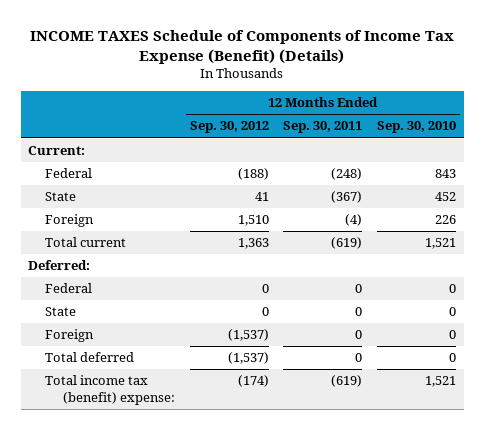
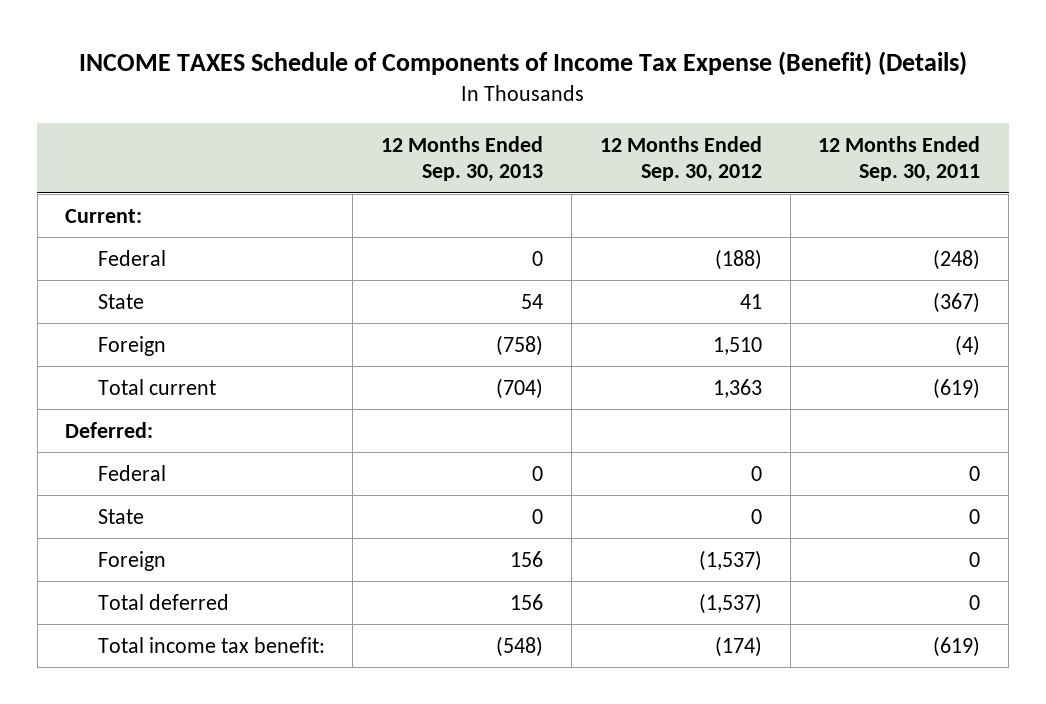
- | 12 Months Ended Sep. 30, 2012 | 12 Months Ended Sep. 30, 2011 | 12 Months Ended Sep. 30, 2010
+ | 12 Months Ended Sep. 30, 2013 | 12 Months Ended Sep. 30, 2012 | 12 Months Ended Sep. 30, 2011
- Total income tax (benefit) expense: | (174) | (619) | 1,521
+ Total income tax benefit: | (548) | (174) | (619)

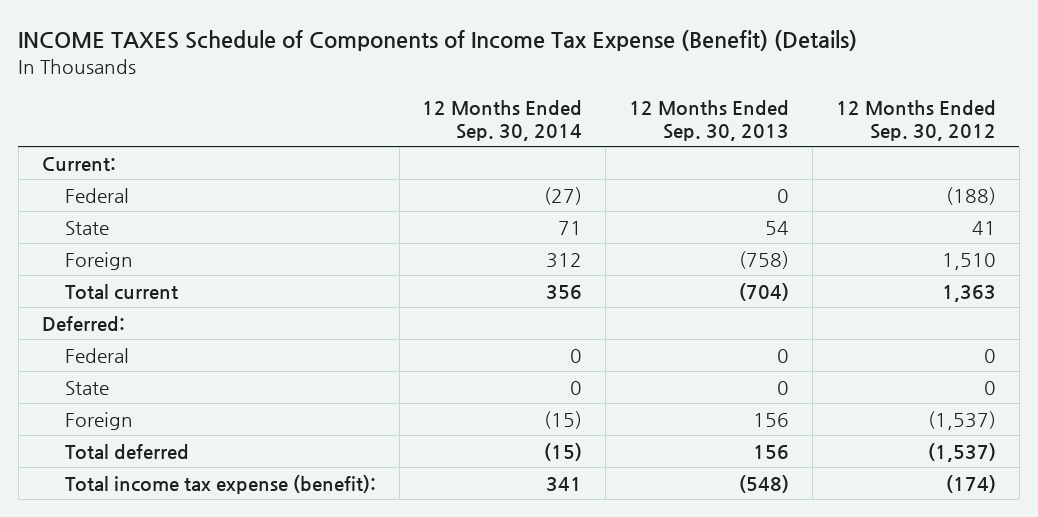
- | 12 Months Ended Sep. 30, 2013 | 12 Months Ended Sep. 30, 2012 | 12 Months Ended Sep. 30, 2011
+ | 12 Months Ended Sep. 30, 2014 | 12 Months Ended Sep. 30, 2013 | 12 Months Ended Sep. 30, 2012
- Total income tax benefit: | (548) | (174) | (619)
+ Total income tax expense (benefit): | 341 | (548) | (174)

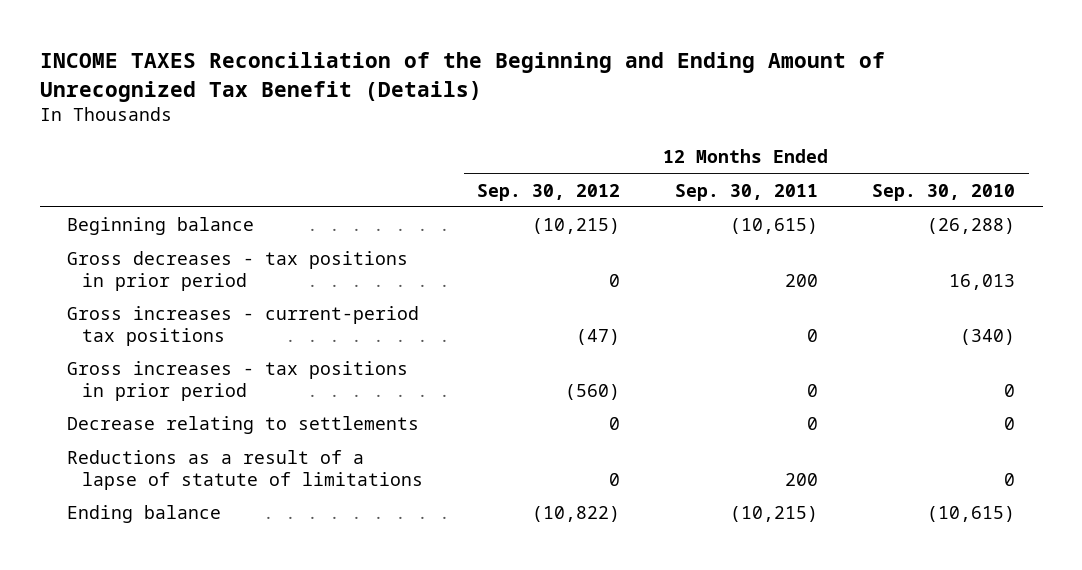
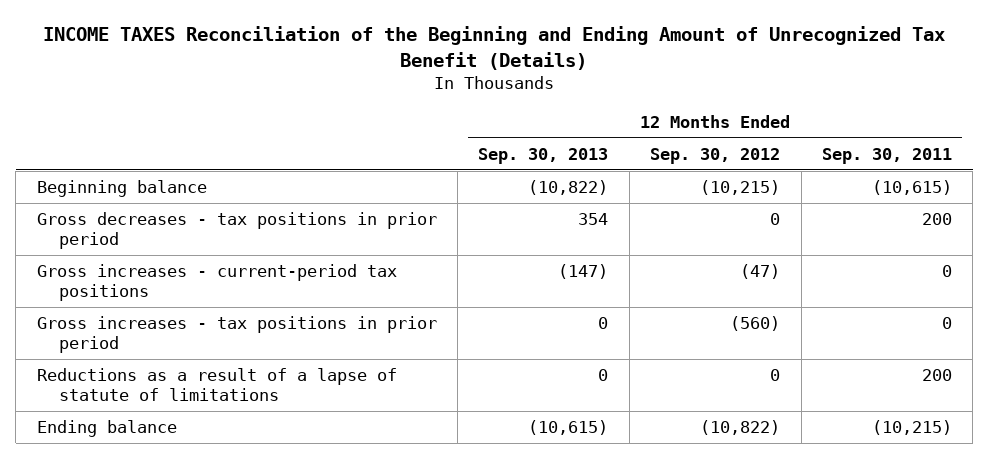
- | 12 Months Ended Sep. 30, 2012 | 12 Months Ended Sep. 30, 2011 | 12 Months Ended Sep. 30, 2010
+ | 12 Months Ended Sep. 30, 2013 | 12 Months Ended Sep. 30, 2012 | 12 Months Ended Sep. 30, 2011
- Decrease relating to settlements | 0 | 0 | 0

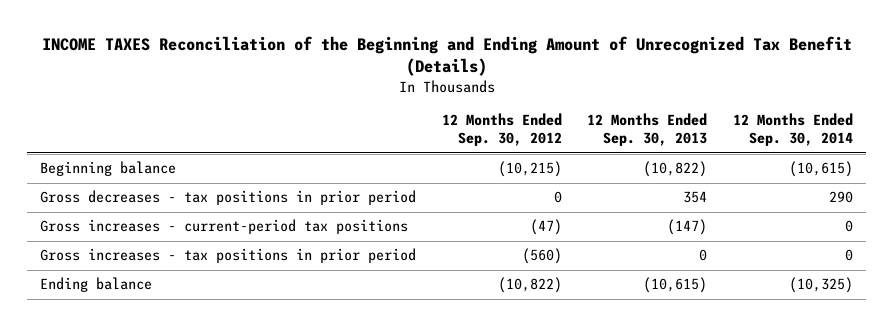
- | 12 Months Ended Sep. 30, 2013 | 12 Months Ended Sep. 30, 2012 | 12 Months Ended Sep. 30, 2011
+ | 12 Months Ended Sep. 30, 2012 | 12 Months Ended Sep. 30, 2013 | 12 Months Ended Sep. 30, 2014
- Reductions as a result of a lapse of statute of limitations | 0 | 0 | 200

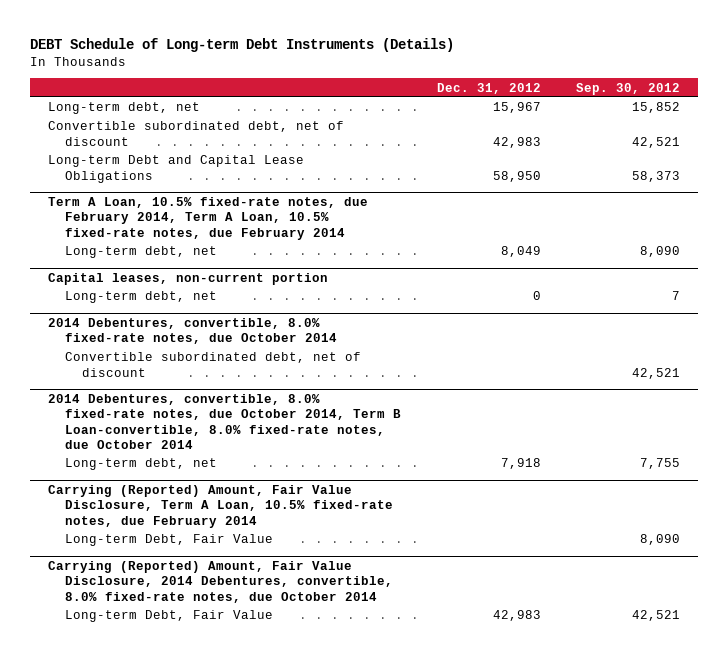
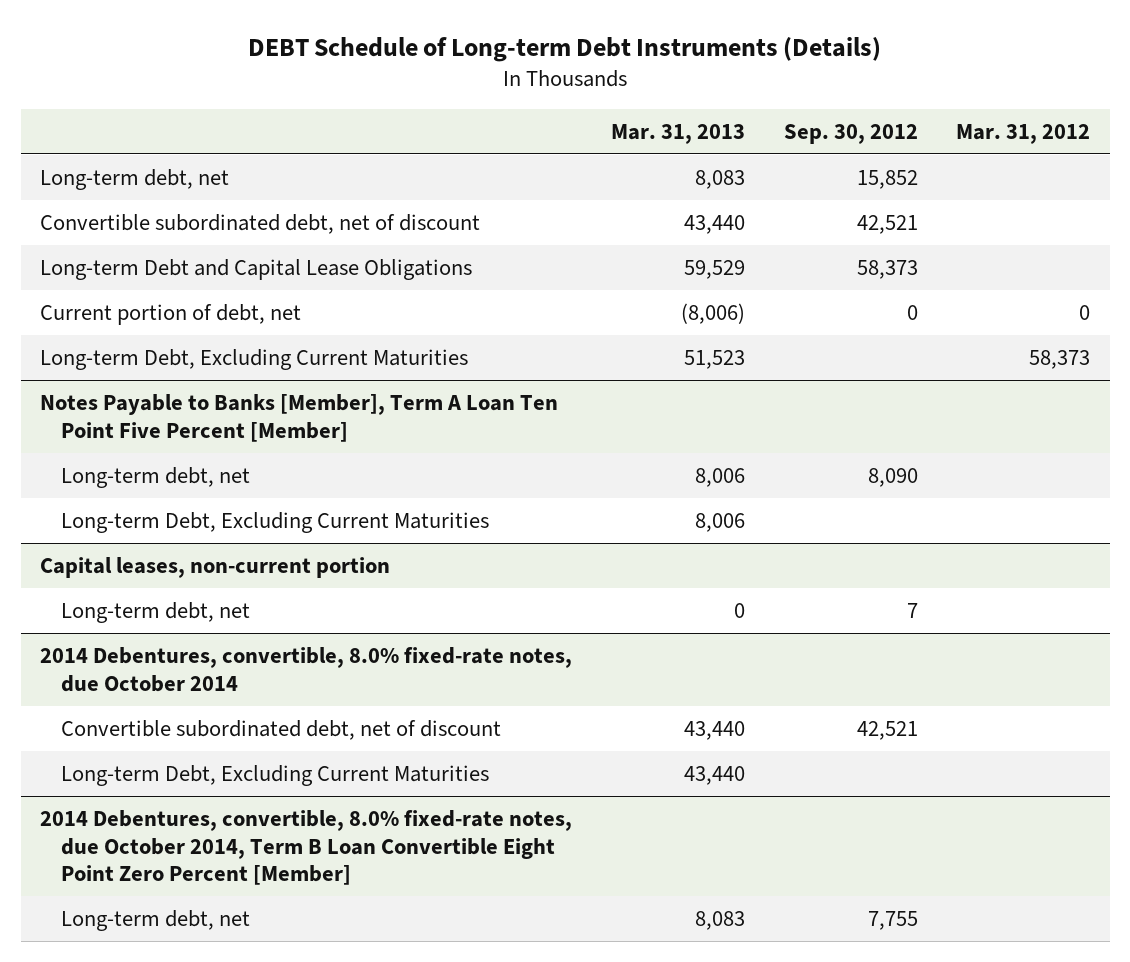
- | Dec. 31, 2012 | Sep. 30, 2012
+ | Mar. 31, 2013 | Sep. 30, 2012 | Mar. 31, 2012
- Term A Loan, 10.5% fixed-rate notes, due February 2014, Term A Loan, 10.5% fixed-rate notes, due February 2014
+ Current portion of debt, net | (8,006) | 0 | 0
+ Long-term Debt, Excluding Current Maturities | 51,523 | | 58,373
+ Notes Payable to Banks [Member], Term A Loan Ten Point Five Percent [Member]
+ Long-term Debt, Excluding Current Maturities | 8,006 | |
- 2014 Debentures, convertible, 8.0% fixed-rate notes, due October 2014, Term B Loan-convertible, 8.0% fixed-rate notes, due October 2014
@ 2014 Debentures, convertible, 8.0% fixed-rate notes, due October 2014
+ Long-term Debt, Excluding Current Maturities | 43,440 | |
+ 2014 Debentures, convertible, 8.0% fixed-rate notes, due October 2014, Term B Loan Convertible Eight Point Zero Percent [Member]
- Carrying (Reported) Amount, Fair Value Disclosure, Term A Loan, 10.5% fixed-rate notes, due February 2014
- Long-term Debt, Fair Value | | 8,090
- Carrying (Reported) Amount, Fair Value Disclosure, 2014 Debentures, convertible, 8.0% fixed-rate notes, due October 2014
- Long-term Debt, Fair Value | 42,983 | 42,521

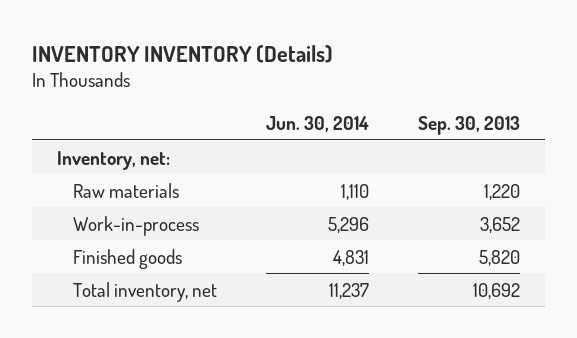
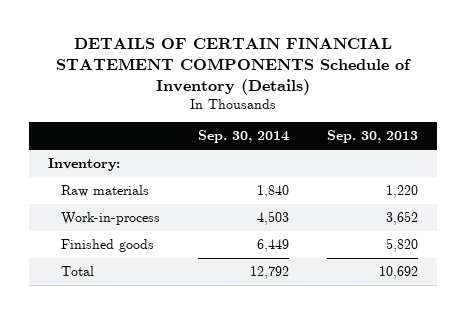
- INVENTORY INVENTORY (Details)
+ DETAILS OF CERTAIN FINANCIAL STATEMENT COMPONENTS Schedule of Inventory (Details)
- | Jun. 30, 2014 | Sep. 30, 2013
+ | Sep. 30, 2014 | Sep. 30, 2013
- Inventory, net:
+ Inventory:
- Total inventory, net | 11,237 | 10,692
+ Total | 12,792 | 10,692

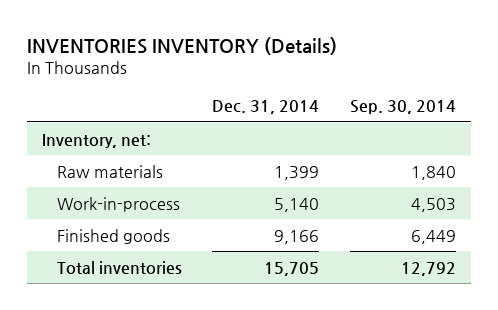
- DETAILS OF CERTAIN FINANCIAL STATEMENT COMPONENTS Schedule of Inventory (Details)
+ INVENTORIES INVENTORY (Details)
- | Sep. 30, 2014 | Sep. 30, 2013
+ | Dec. 31, 2014 | Sep. 30, 2014
- Inventory:
+ Inventory, net:
- Total | 12,792 | 10,692
+ Total inventories | 15,705 | 12,792

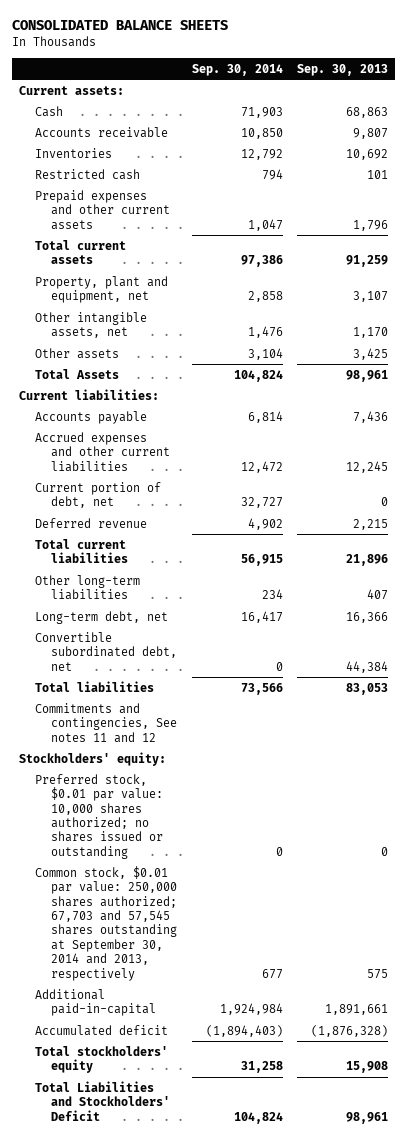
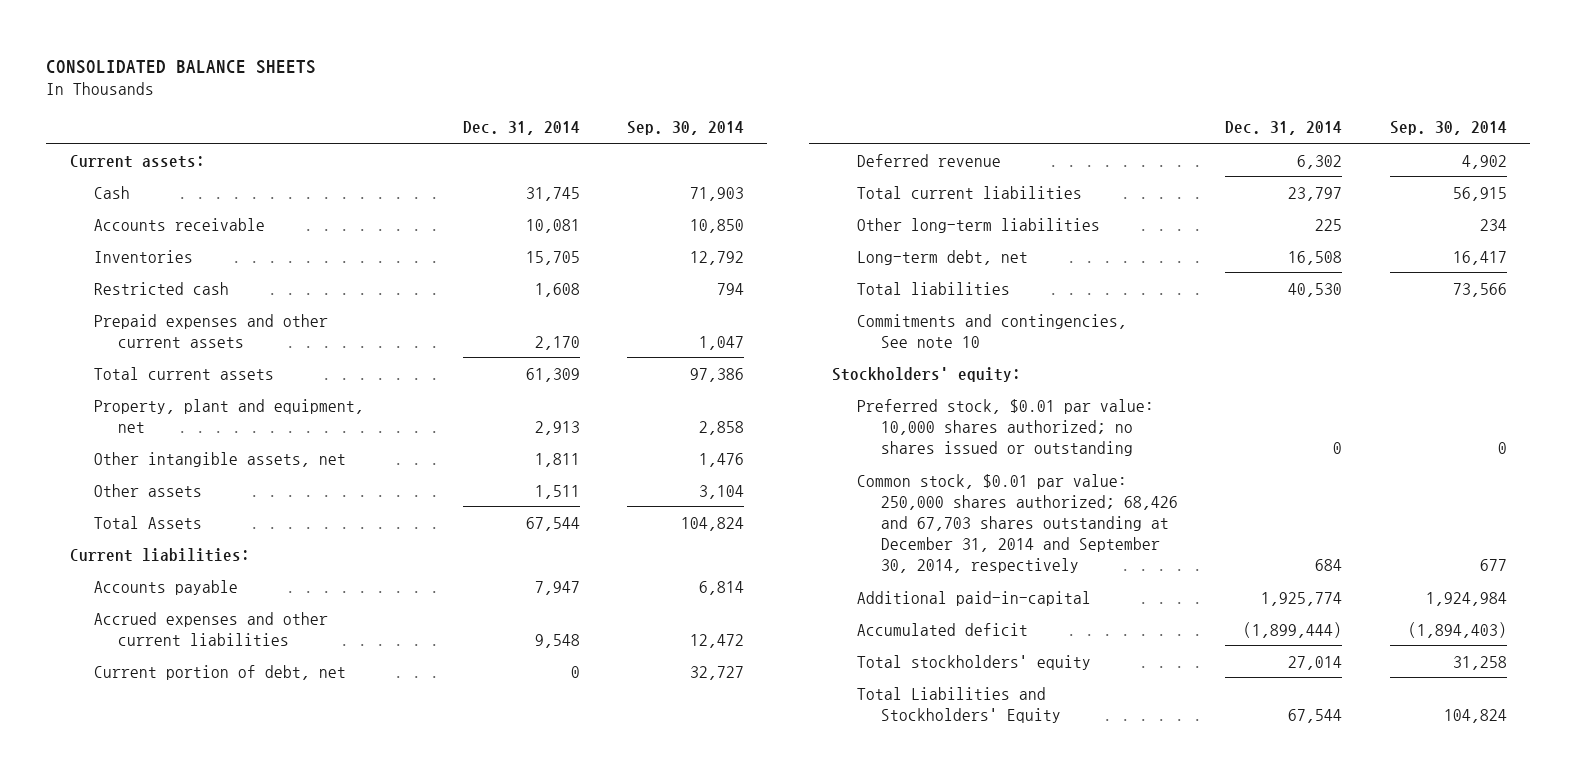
- | Sep. 30, 2014 | Sep. 30, 2013
+ | Dec. 31, 2014 | Sep. 30, 2014
- Convertible subordinated debt, net | 0 | 44,384
- Commitments and contingencies, See notes 11 and 12
+ Commitments and contingencies, See note 10
- Common stock, $0.01 par value: 250,000 shares authorized; 67,703 and 57,545 shares outstanding at September 30, 2014 and 2013, respectively | 677 | 575
+ Common stock, $0.01 par value: 250,000 shares authorized; 68,426 and 67,703 shares outstanding at December 31, 2014 and September 30, 2014, respectively | 684 | 677
- Total Liabilities and Stockholders' Deficit | 104,824 | 98,961
+ Total Liabilities and Stockholders' Equity | 67,544 | 104,824

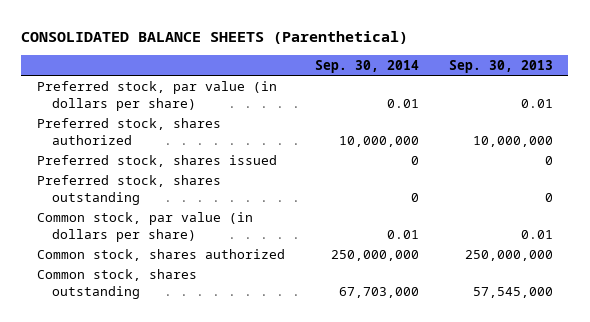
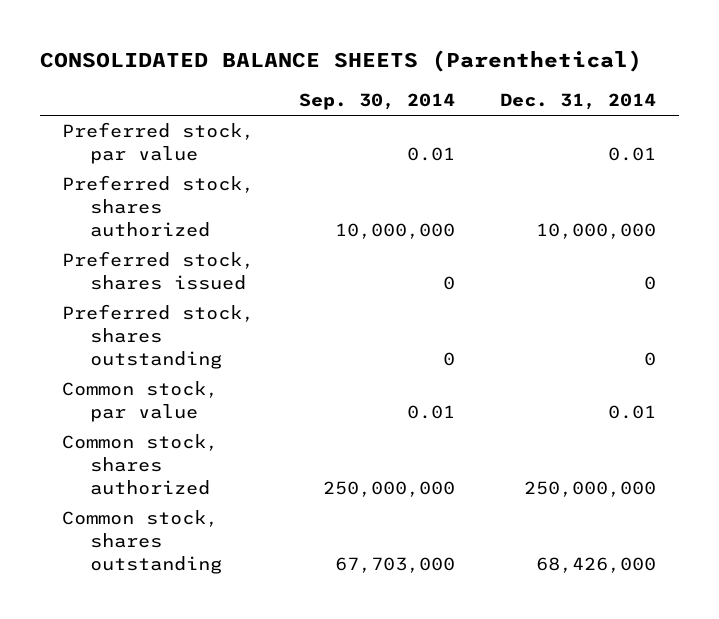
- | Sep. 30, 2014 | Sep. 30, 2013
+ | Sep. 30, 2014 | Dec. 31, 2014
- Preferred stock, par value (in dollars per share) | 0.01 | 0.01
+ Preferred stock, par value | 0.01 | 0.01
- Common stock, par value (in dollars per share) | 0.01 | 0.01
+ Common stock, par value | 0.01 | 0.01

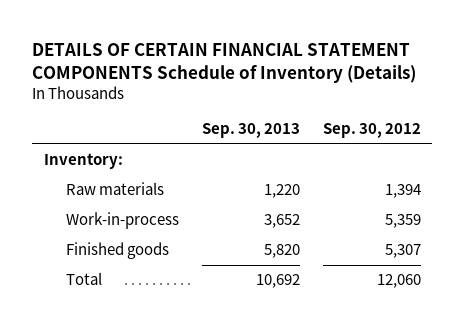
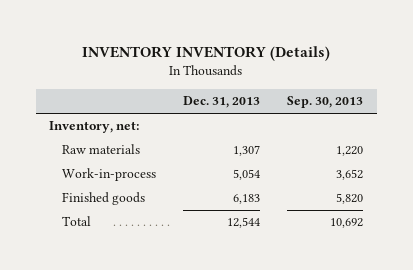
- DETAILS OF CERTAIN FINANCIAL STATEMENT COMPONENTS Schedule of Inventory (Details)
+ INVENTORY INVENTORY (Details)
- | Sep. 30, 2013 | Sep. 30, 2012
+ | Dec. 31, 2013 | Sep. 30, 2013
- Inventory:
+ Inventory, net:

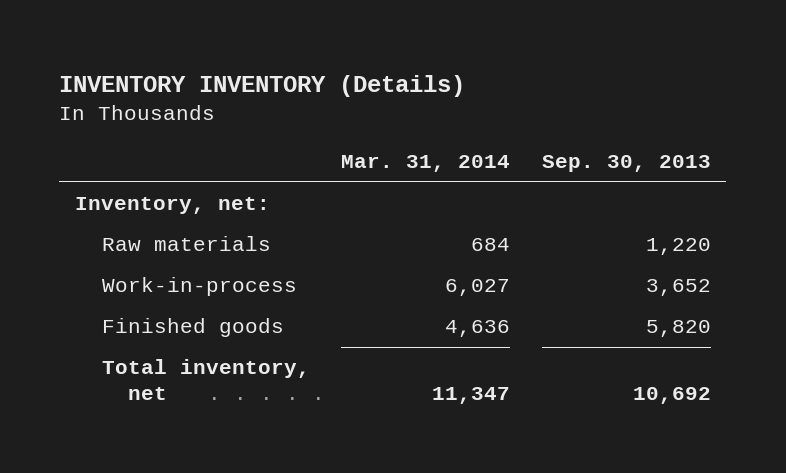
- | Dec. 31, 2013 | Sep. 30, 2013
+ | Mar. 31, 2014 | Sep. 30, 2013
- Total | 12,544 | 10,692
+ Total inventory, net | 11,347 | 10,692

